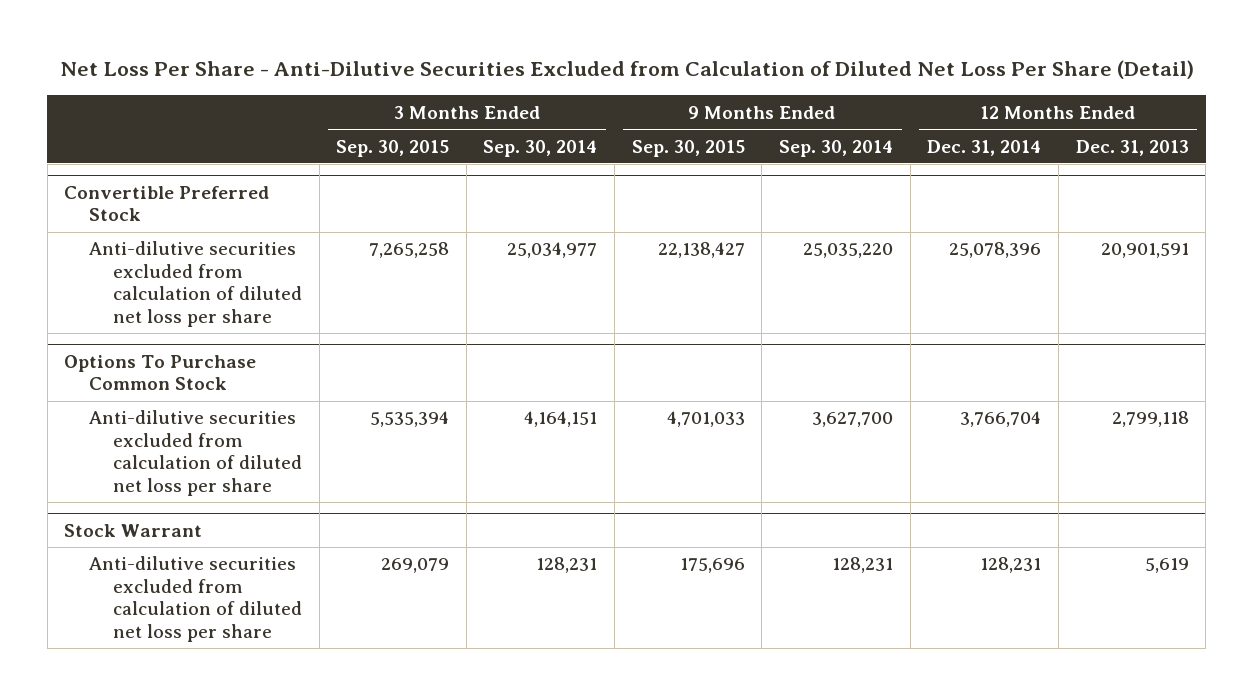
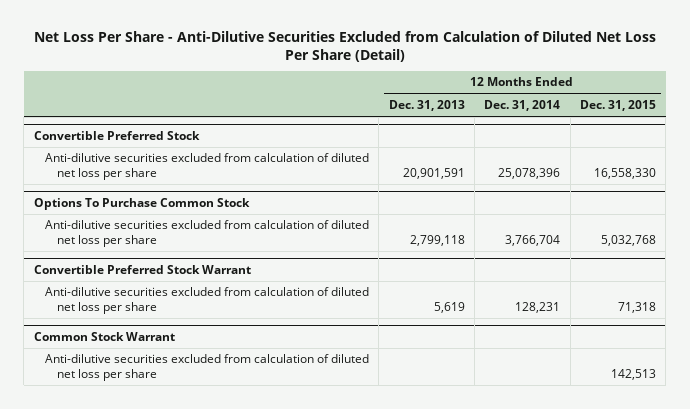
- | 3 Months Ended Sep. 30, 2015 | 3 Months Ended Sep. 30, 2014 | 9 Months Ended Sep. 30, 2015 | 9 Months Ended Sep. 30, 2014 | 12 Months Ended Dec. 31, 2014 | 12 Months Ended Dec. 31, 2013
+ | 12 Months Ended Dec. 31, 2013 | 12 Months Ended Dec. 31, 2014 | 12 Months Ended Dec. 31, 2015
- Stock Warrant
+ Convertible Preferred Stock Warrant
+ Common Stock Warrant
+ Anti-dilutive securities excluded from calculation of diluted net loss per share | | | 142,513

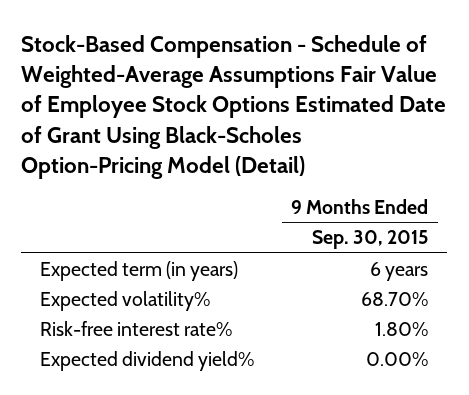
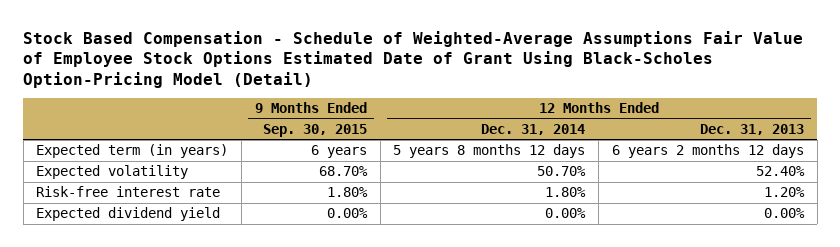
- Stock-Based Compensation - Schedule of Weighted-Average Assumptions Fair Value of Employee Stock Options Estimated Date of Grant Using Black-Scholes Option-Pricing Model (Detail)
+ Stock Based Compensation - Schedule of Weighted-Average Assumptions Fair Value of Employee Stock Options Estimated Date of Grant Using Black-Scholes Option-Pricing Model (Detail)
- | 9 Months Ended Sep. 30, 2015
+ | 9 Months Ended Sep. 30, 2015 | 12 Months Ended Dec. 31, 2014 | 12 Months Ended Dec. 31, 2013
- Expected volatility% | 68.70%
- Risk-free interest rate% | 1.80%
- Expected dividend yield% | 0.00%
+ Expected volatility | 68.70% | 50.70% | 52.40%
+ Risk-free interest rate | 1.80% | 1.80% | 1.20%
+ Expected dividend yield | 0.00% | 0.00% | 0.00%

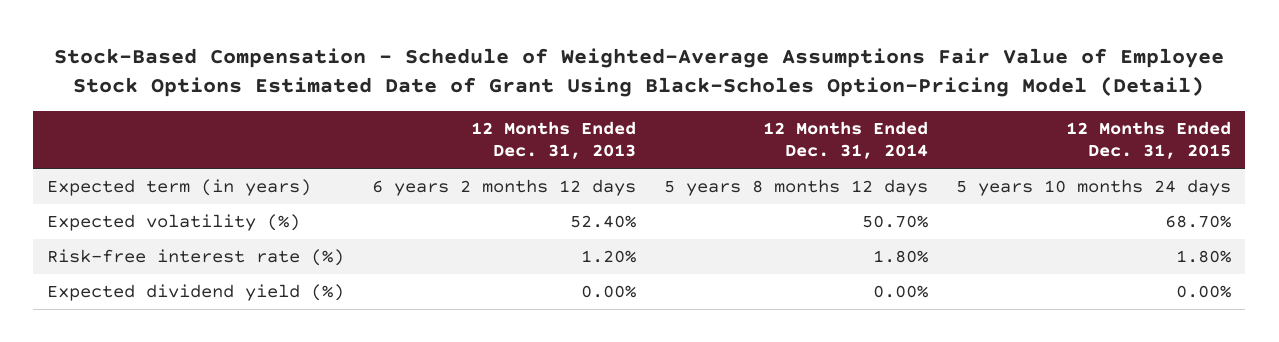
- Stock Based Compensation - Schedule of Weighted-Average Assumptions Fair Value of Employee Stock Options Estimated Date of Grant Using Black-Scholes Option-Pricing Model (Detail)
+ Stock-Based Compensation - Schedule of Weighted-Average Assumptions Fair Value of Employee Stock Options Estimated Date of Grant Using Black-Scholes Option-Pricing Model (Detail)
- | 9 Months Ended Sep. 30, 2015 | 12 Months Ended Dec. 31, 2014 | 12 Months Ended Dec. 31, 2013
+ | 12 Months Ended Dec. 31, 2013 | 12 Months Ended Dec. 31, 2014 | 12 Months Ended Dec. 31, 2015
- Expected volatility | 68.70% | 50.70% | 52.40%
- Risk-free interest rate | 1.80% | 1.80% | 1.20%
- Expected dividend yield | 0.00% | 0.00% | 0.00%
+ Expected volatility (%) | 52.40% | 50.70% | 68.70%
+ Risk-free interest rate (%) | 1.20% | 1.80% | 1.80%
+ Expected dividend yield (%) | 0.00% | 0.00% | 0.00%

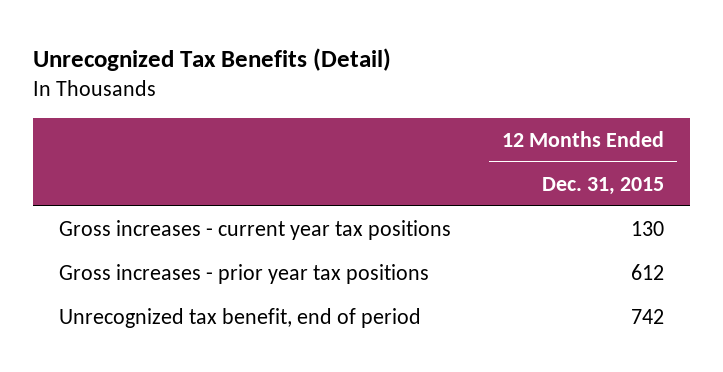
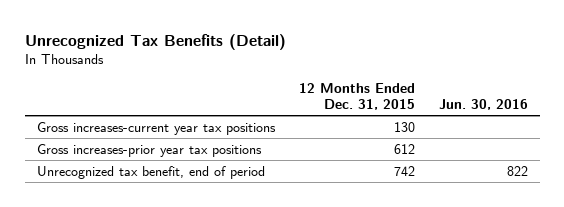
- | 12 Months Ended Dec. 31, 2015
+ | 12 Months Ended Dec. 31, 2015 | Jun. 30, 2016
- Gross increases - current year tax positions | 130
- Gross increases - prior year tax positions | 612
+ Gross increases-current year tax positions | 130 |
+ Gross increases-prior year tax positions | 612 |

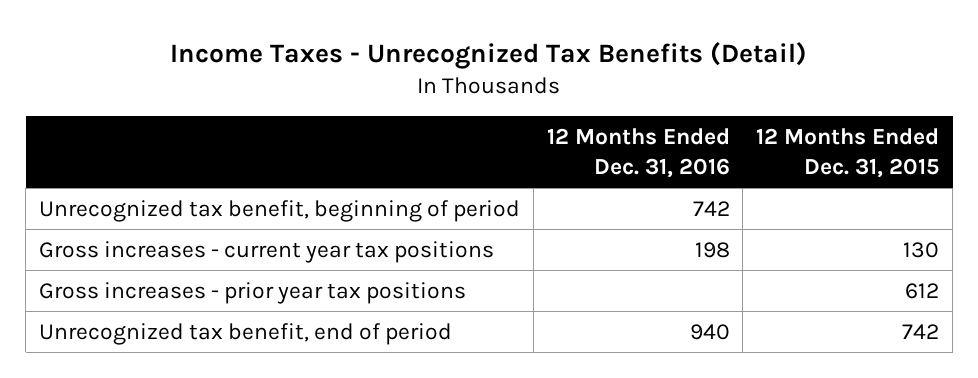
- Unrecognized Tax Benefits (Detail)
+ Income Taxes - Unrecognized Tax Benefits (Detail)
- | 12 Months Ended Dec. 31, 2015 | Jun. 30, 2016
+ | 12 Months Ended Dec. 31, 2016 | 12 Months Ended Dec. 31, 2015
- Gross increases-current year tax positions | 130 |
- Gross increases-prior year tax positions | 612 |
+ Unrecognized tax benefit, beginning of period | 742 |
+ Gross increases - current year tax positions | 198 | 130
+ Gross increases - prior year tax positions | | 612

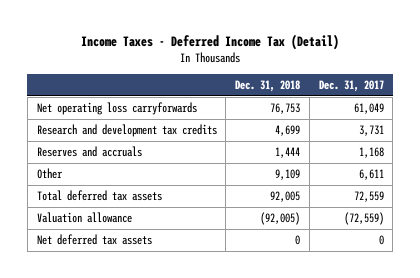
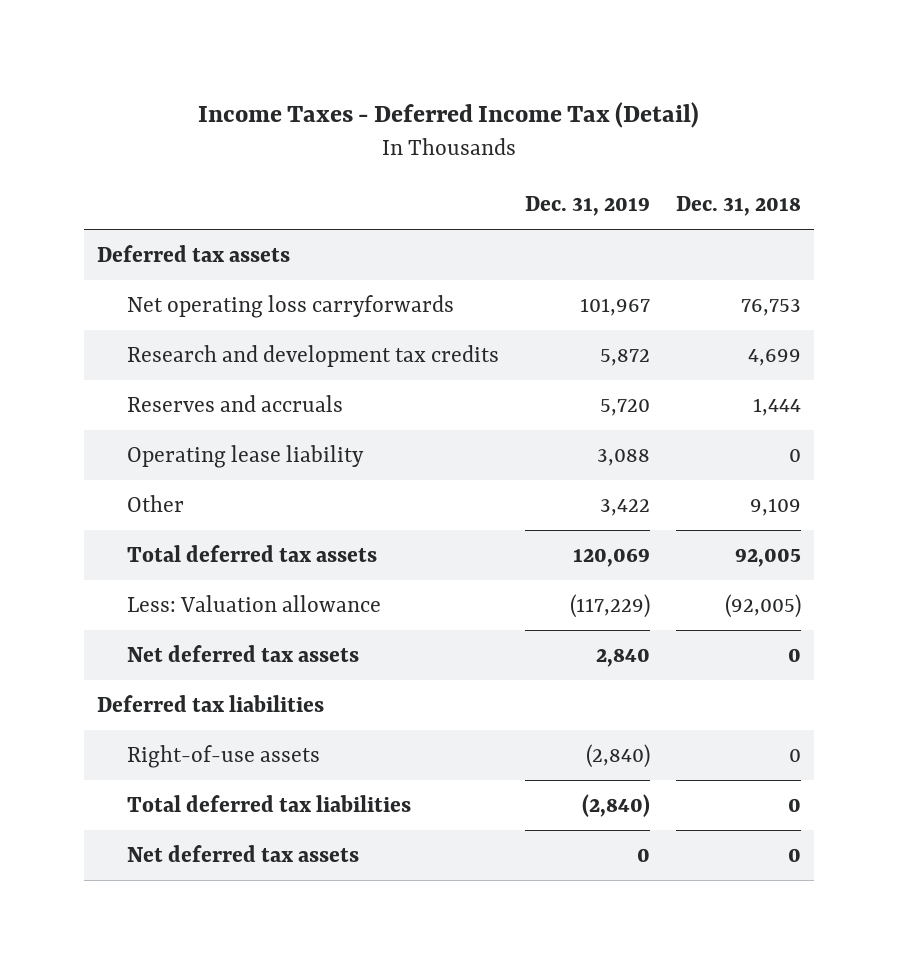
- | Dec. 31, 2018 | Dec. 31, 2017
+ | Dec. 31, 2019 | Dec. 31, 2018
+ Deferred tax assets
+ Operating lease liability | 3,088 | 0
- Valuation allowance | (92,005) | (72,559)
+ Less: Valuation allowance | (117,229) | (92,005)
+ Deferred tax liabilities
+ Right-of-use assets | (2,840) | 0
+ Total deferred tax liabilities | (2,840) | 0
+ Net deferred tax assets | 0 | 0

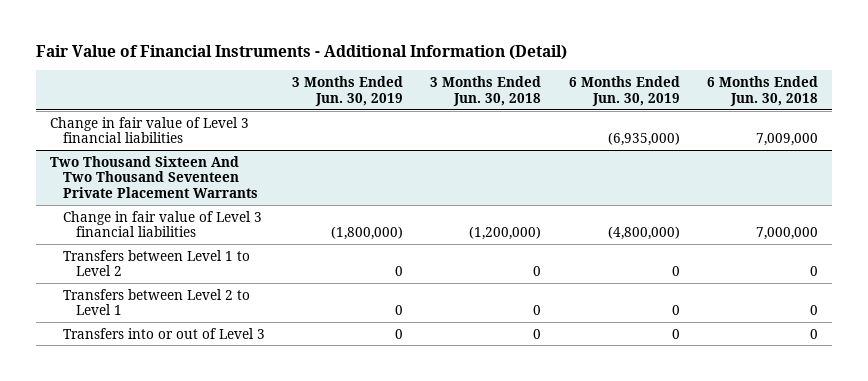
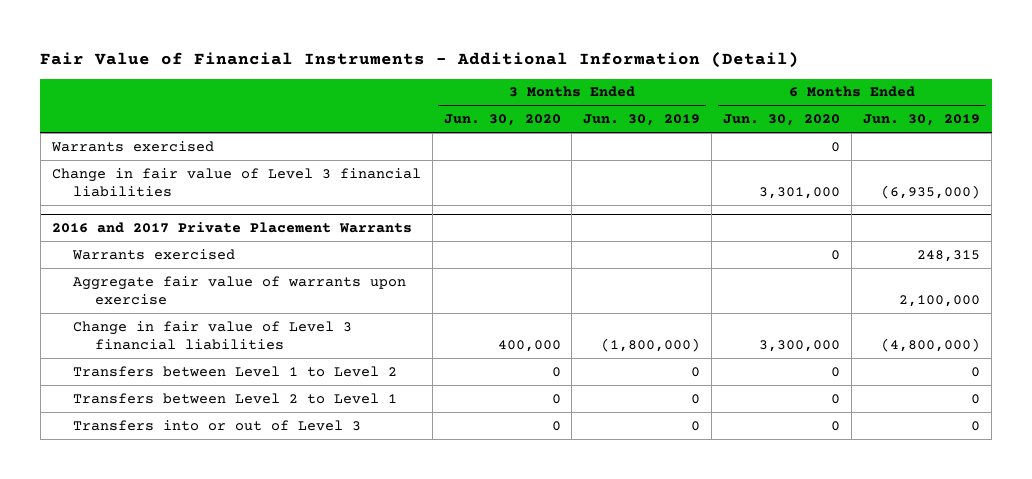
- | 3 Months Ended Jun. 30, 2019 | 3 Months Ended Jun. 30, 2018 | 6 Months Ended Jun. 30, 2019 | 6 Months Ended Jun. 30, 2018
+ | 3 Months Ended Jun. 30, 2020 | 3 Months Ended Jun. 30, 2019 | 6 Months Ended Jun. 30, 2020 | 6 Months Ended Jun. 30, 2019
+ Warrants exercised | | | 0 |
- Two Thousand Sixteen And Two Thousand Seventeen Private Placement Warrants
+ 2016 and 2017 Private Placement Warrants
+ Warrants exercised | | | 0 | 248,315
+ Aggregate fair value of warrants upon exercise | | | | 2,100,000

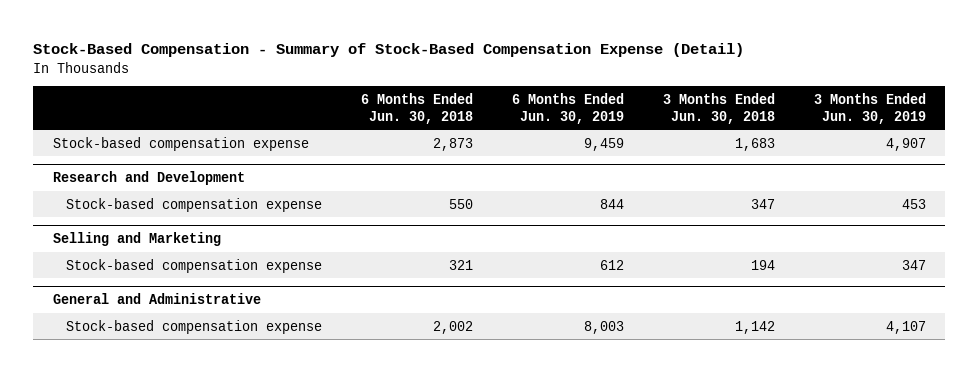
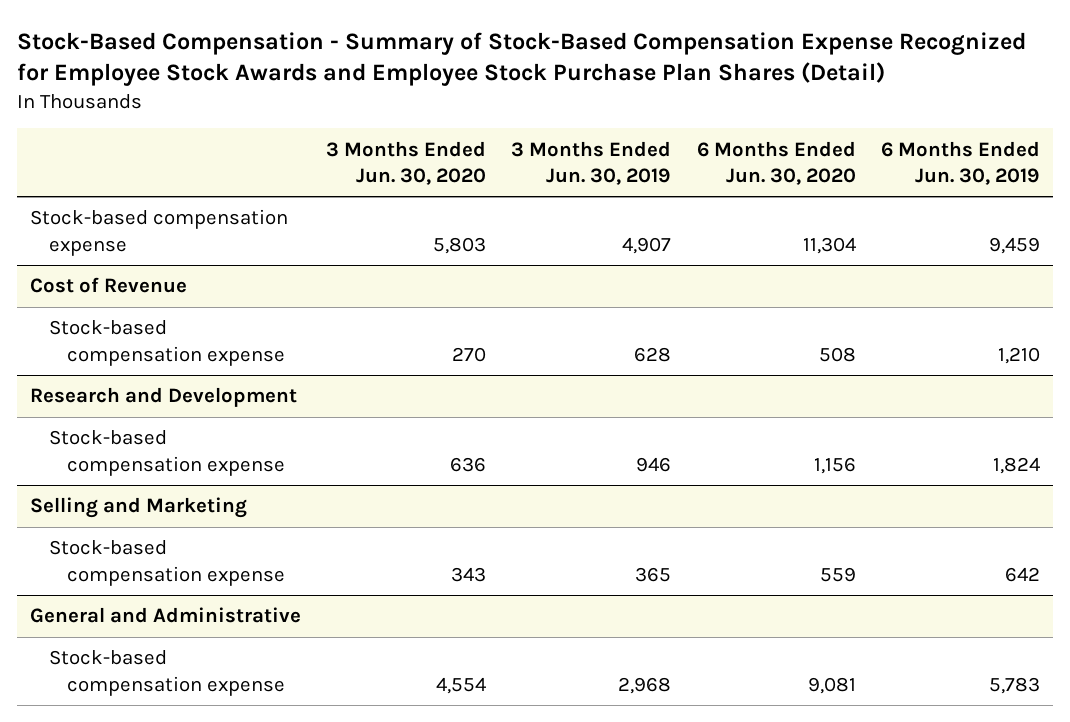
- Stock-Based Compensation - Summary of Stock-Based Compensation Expense (Detail)
+ Stock-Based Compensation - Summary of Stock-Based Compensation Expense Recognized for Employee Stock Awards and Employee Stock Purchase Plan Shares (Detail)
- | 6 Months Ended Jun. 30, 2018 | 6 Months Ended Jun. 30, 2019 | 3 Months Ended Jun. 30, 2018 | 3 Months Ended Jun. 30, 2019
+ | 3 Months Ended Jun. 30, 2020 | 3 Months Ended Jun. 30, 2019 | 6 Months Ended Jun. 30, 2020 | 6 Months Ended Jun. 30, 2019
+ Cost of Revenue
+ Stock-based compensation expense | 270 | 628 | 508 | 1,210
@ Research and Development
- Stock-based compensation expense | 550 | 844 | 347 | 453
+ Stock-based compensation expense | 636 | 946 | 1,156 | 1,824
@ Selling and Marketing
- Stock-based compensation expense | 321 | 612 | 194 | 347
+ Stock-based compensation expense | 343 | 365 | 559 | 642
@ General and Administrative
- Stock-based compensation expense | 2,002 | 8,003 | 1,142 | 4,107
+ Stock-based compensation expense | 4,554 | 2,968 | 9,081 | 5,783

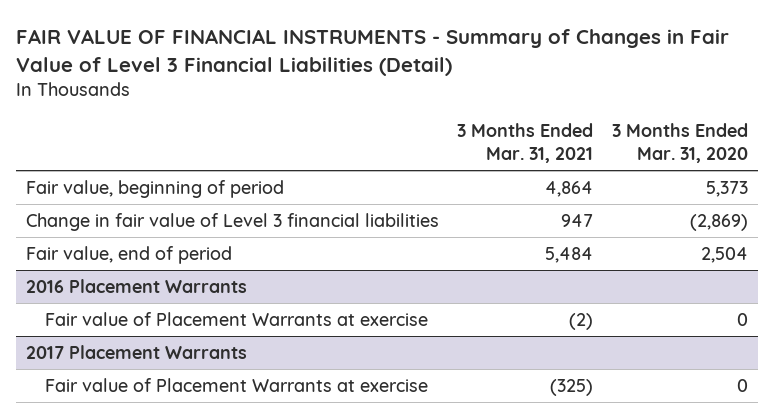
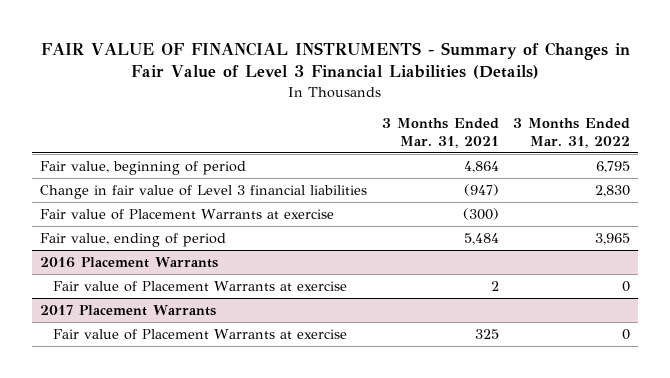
- FAIR VALUE OF FINANCIAL INSTRUMENTS - Summary of Changes in Fair Value of Level 3 Financial Liabilities (Detail)
+ FAIR VALUE OF FINANCIAL INSTRUMENTS - Summary of Changes in Fair Value of Level 3 Financial Liabilities (Details)
- | 3 Months Ended Mar. 31, 2021 | 3 Months Ended Mar. 31, 2020
+ | 3 Months Ended Mar. 31, 2021 | 3 Months Ended Mar. 31, 2022
- Change in fair value of Level 3 financial liabilities | 947 | (2,869)
- Fair value, end of period | 5,484 | 2,504
+ Change in fair value of Level 3 financial liabilities | (947) | 2,830
+ Fair value of Placement Warrants at exercise | (300) |
+ Fair value, ending of period | 5,484 | 3,965
@ 2016 Placement Warrants
- Fair value of Placement Warrants at exercise | (2) | 0
+ Fair value of Placement Warrants at exercise | 2 | 0
@ 2017 Placement Warrants
- Fair value of Placement Warrants at exercise | (325) | 0
+ Fair value of Placement Warrants at exercise | 325 | 0

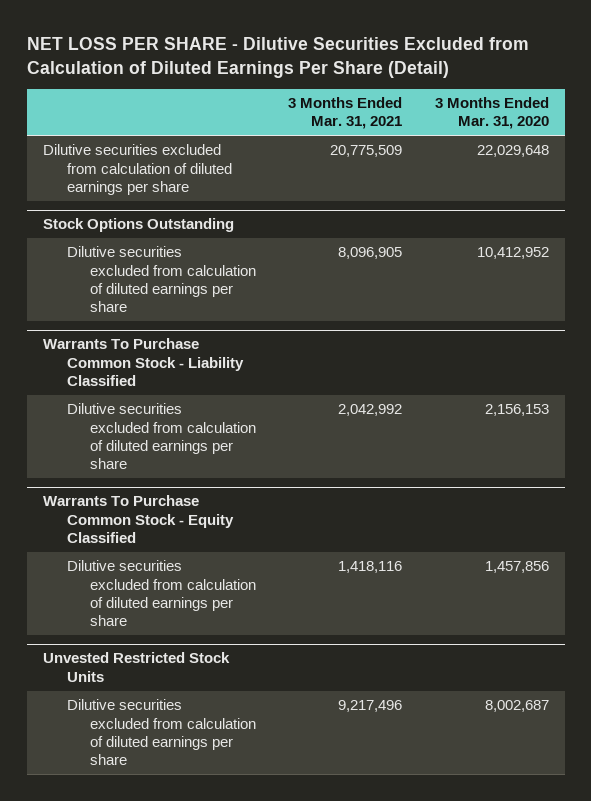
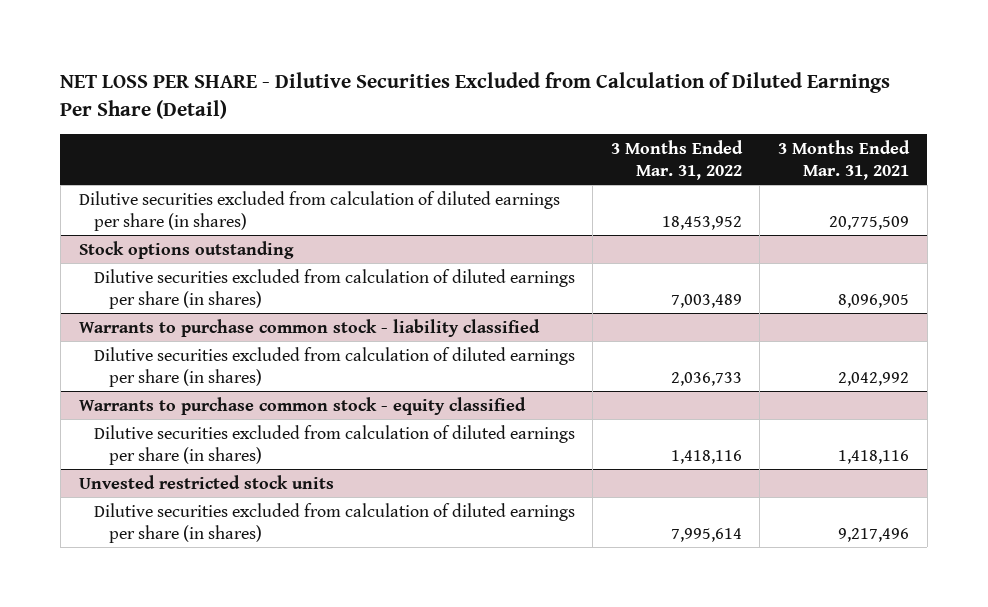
- | 3 Months Ended Mar. 31, 2021 | 3 Months Ended Mar. 31, 2020
+ | 3 Months Ended Mar. 31, 2022 | 3 Months Ended Mar. 31, 2021
- Dilutive securities excluded from calculation of diluted earnings per share | 20,775,509 | 22,029,648
- Stock Options Outstanding
- Dilutive securities excluded from calculation of diluted earnings per share | 8,096,905 | 10,412,952
- Warrants To Purchase Common Stock - Liability Classified
- Dilutive securities excluded from calculation of diluted earnings per share | 2,042,992 | 2,156,153
- Warrants To Purchase Common Stock - Equity Classified
- Dilutive securities excluded from calculation of diluted earnings per share | 1,418,116 | 1,457,856
- Unvested Restricted Stock Units
- Dilutive securities excluded from calculation of diluted earnings per share | 9,217,496 | 8,002,687
+ Dilutive securities excluded from calculation of diluted earnings per share (in shares) | 18,453,952 | 20,775,509
+ Stock options outstanding
+ Dilutive securities excluded from calculation of diluted earnings per share (in shares) | 7,003,489 | 8,096,905
+ Warrants to purchase common stock - liability classified
+ Dilutive securities excluded from calculation of diluted earnings per share (in shares) | 2,036,733 | 2,042,992
+ Warrants to purchase common stock - equity classified
+ Dilutive securities excluded from calculation of diluted earnings per share (in shares) | 1,418,116 | 1,418,116
+ Unvested restricted stock units
+ Dilutive securities excluded from calculation of diluted earnings per share (in shares) | 7,995,614 | 9,217,496

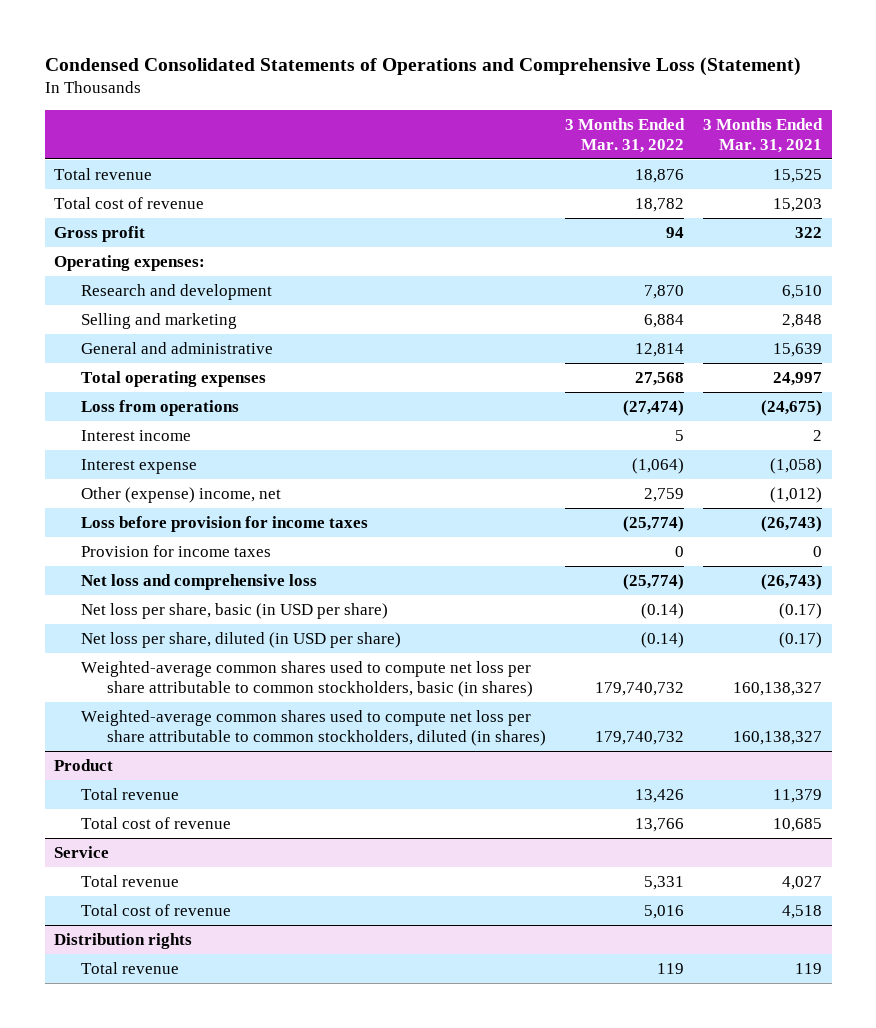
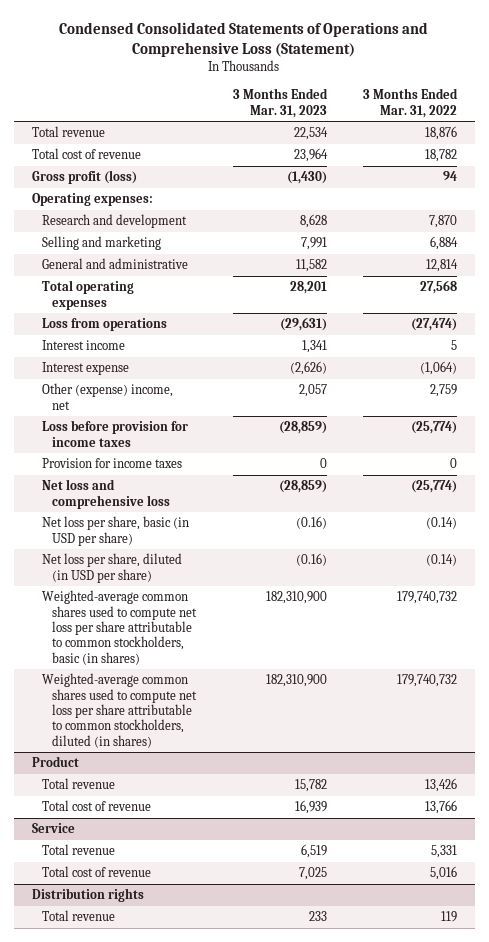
- | 3 Months Ended Mar. 31, 2022 | 3 Months Ended Mar. 31, 2021
+ | 3 Months Ended Mar. 31, 2023 | 3 Months Ended Mar. 31, 2022
- Gross profit | 94 | 322
+ Gross profit (loss) | (1,430) | 94

